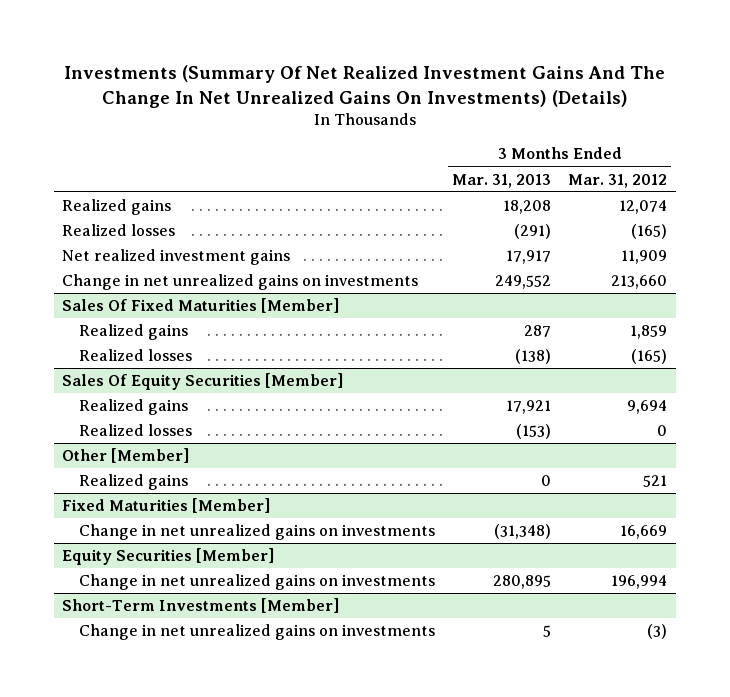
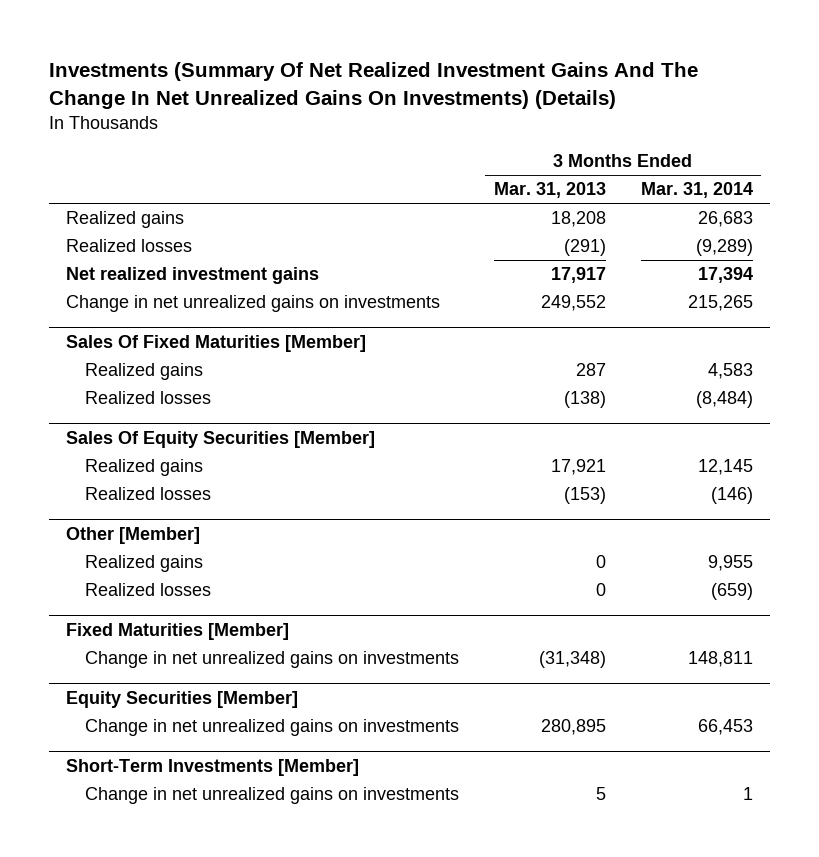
- | 3 Months Ended Mar. 31, 2013 | 3 Months Ended Mar. 31, 2012
+ | 3 Months Ended Mar. 31, 2013 | 3 Months Ended Mar. 31, 2014
@ Other [Member]
+ Realized losses | 0 | (659)

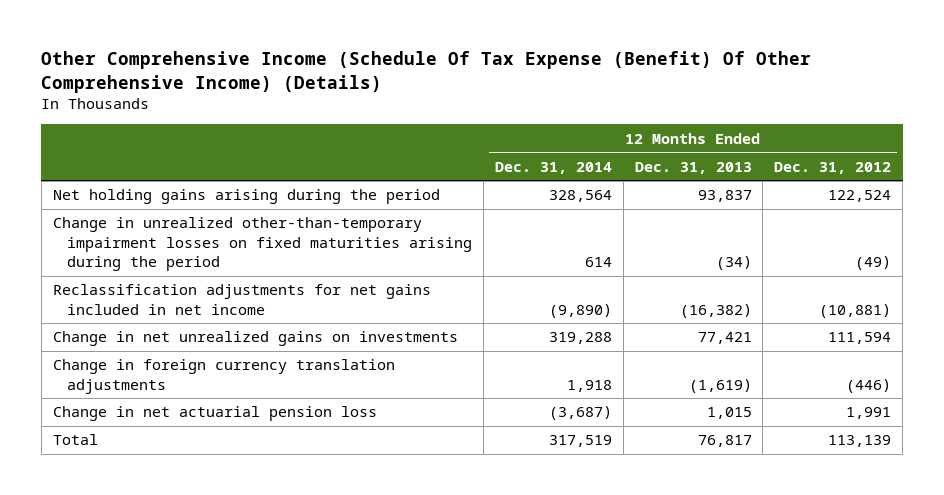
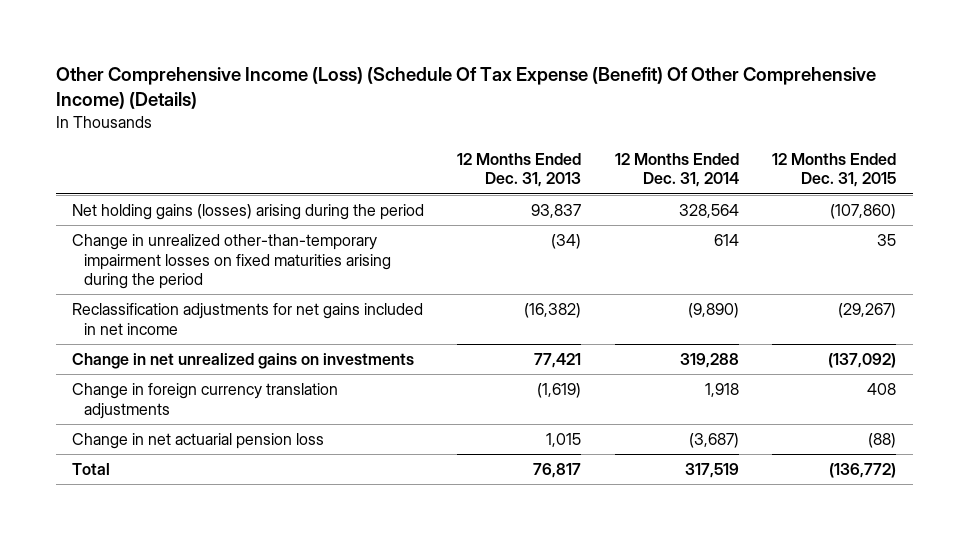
- Other Comprehensive Income (Schedule Of Tax Expense (Benefit) Of Other Comprehensive Income) (Details)
+ Other Comprehensive Income (Loss) (Schedule Of Tax Expense (Benefit) Of Other Comprehensive Income) (Details)
- | 12 Months Ended Dec. 31, 2014 | 12 Months Ended Dec. 31, 2013 | 12 Months Ended Dec. 31, 2012
+ | 12 Months Ended Dec. 31, 2013 | 12 Months Ended Dec. 31, 2014 | 12 Months Ended Dec. 31, 2015
- Net holding gains arising during the period | 328,564 | 93,837 | 122,524
+ Net holding gains (losses) arising during the period | 93,837 | 328,564 | (107,860)

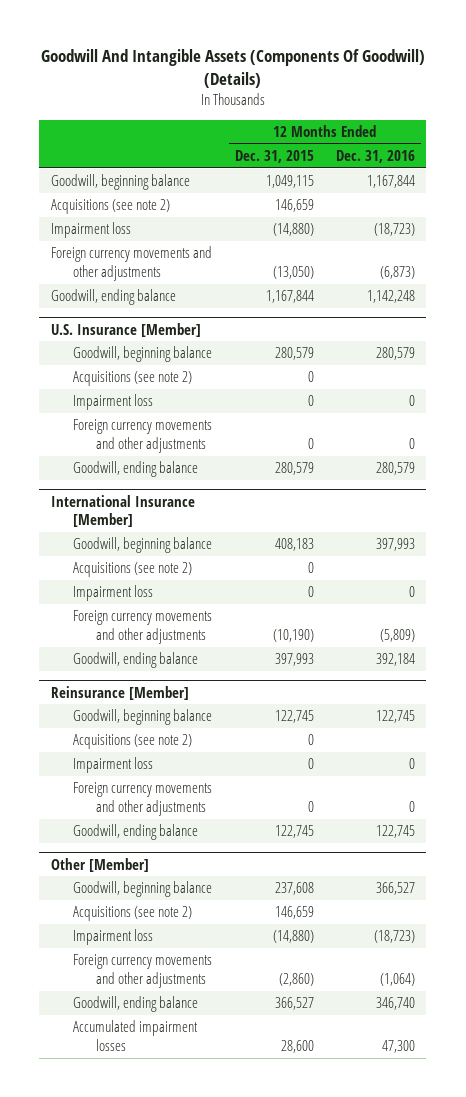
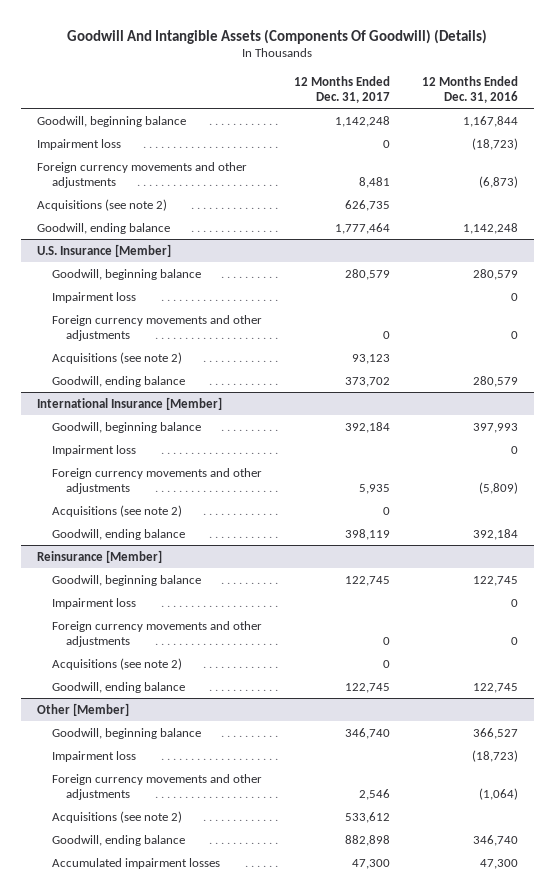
- | 12 Months Ended Dec. 31, 2015 | 12 Months Ended Dec. 31, 2016
+ | 12 Months Ended Dec. 31, 2017 | 12 Months Ended Dec. 31, 2016
moved down: Acquisitions (see note 2) | 626,735 |
@ U.S. Insurance [Member]
moved down: Acquisitions (see note 2) | 93,123 |
@ International Insurance [Member]
moved down: Acquisitions (see note 2) | 0 |
@ Reinsurance [Member]
moved down: Acquisitions (see note 2) | 0 |
@ Other [Member]
moved down: Acquisitions (see note 2) | 533,612 |

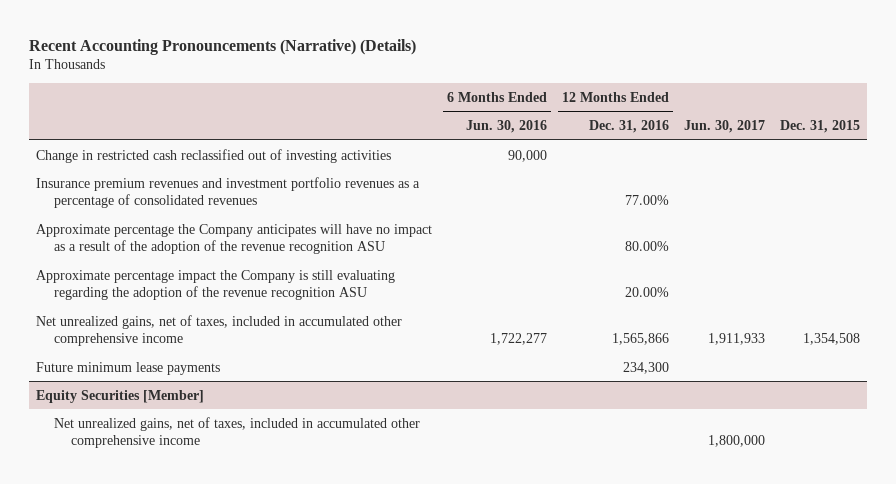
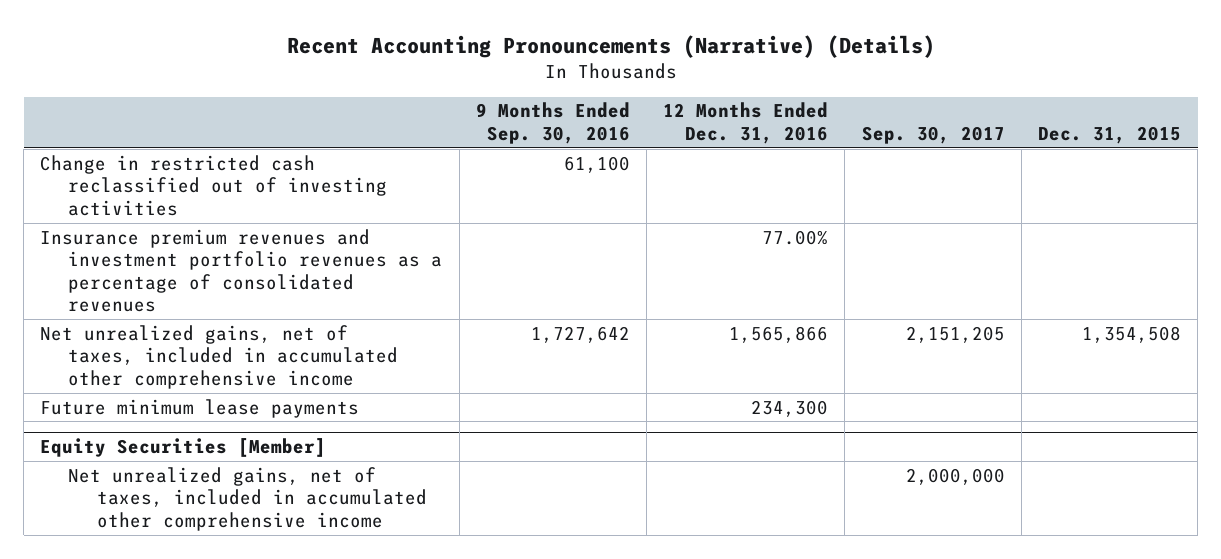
- | 6 Months Ended Jun. 30, 2016 | 12 Months Ended Dec. 31, 2016 | Jun. 30, 2017 | Dec. 31, 2015
+ | 9 Months Ended Sep. 30, 2016 | 12 Months Ended Dec. 31, 2016 | Sep. 30, 2017 | Dec. 31, 2015
- Approximate percentage the Company anticipates will have no impact as a result of the adoption of the revenue recognition ASU | | 80.00% | |
- Approximate percentage impact the Company is still evaluating regarding the adoption of the revenue recognition ASU | | 20.00% | |

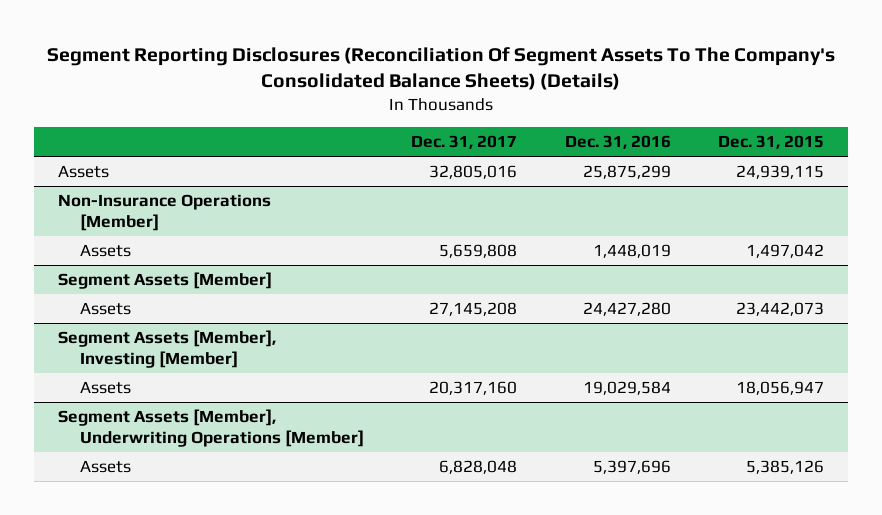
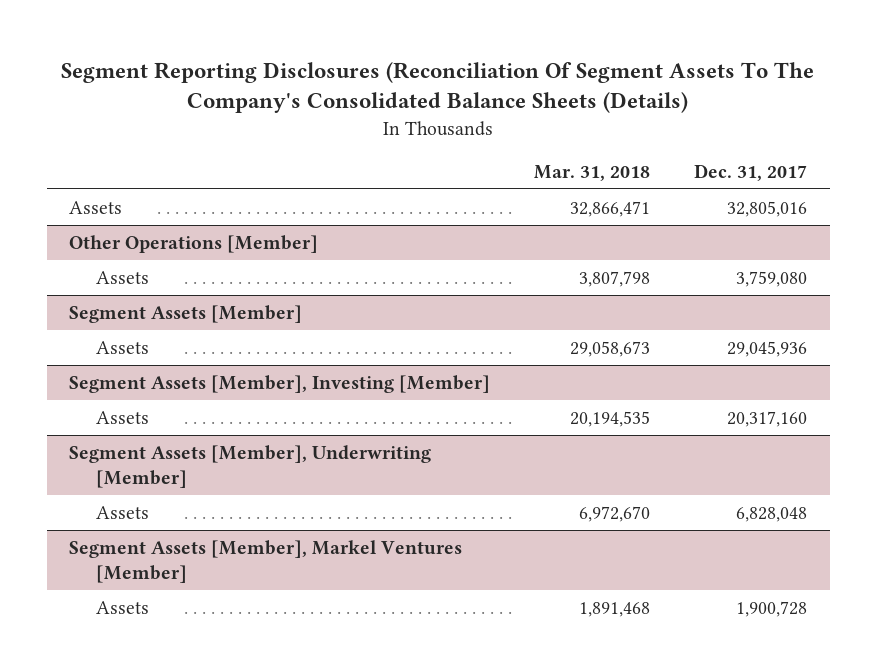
- Segment Reporting Disclosures (Reconciliation Of Segment Assets To The Company's Consolidated Balance Sheets) (Details)
+ Segment Reporting Disclosures (Reconciliation Of Segment Assets To The Company's Consolidated Balance Sheets (Details)
- | Dec. 31, 2017 | Dec. 31, 2016 | Dec. 31, 2015
+ | Mar. 31, 2018 | Dec. 31, 2017
- Non-Insurance Operations [Member]
- Assets | 5,659,808 | 1,448,019 | 1,497,042
+ Other Operations [Member]
+ Assets | 3,807,798 | 3,759,080
@ Segment Assets [Member]
- Assets | 27,145,208 | 24,427,280 | 23,442,073
+ Assets | 29,058,673 | 29,045,936
- Segment Assets [Member], Underwriting Operations [Member]
+ Segment Assets [Member], Underwriting [Member]
+ Segment Assets [Member], Markel Ventures [Member]
+ Assets | 1,891,468 | 1,900,728

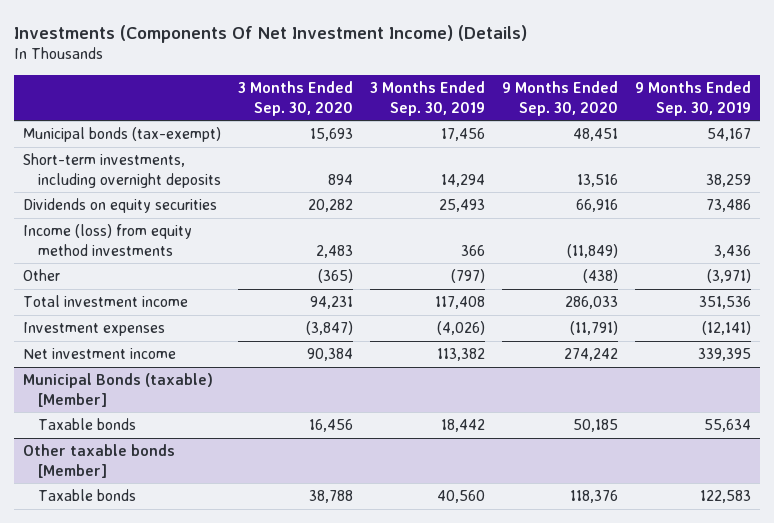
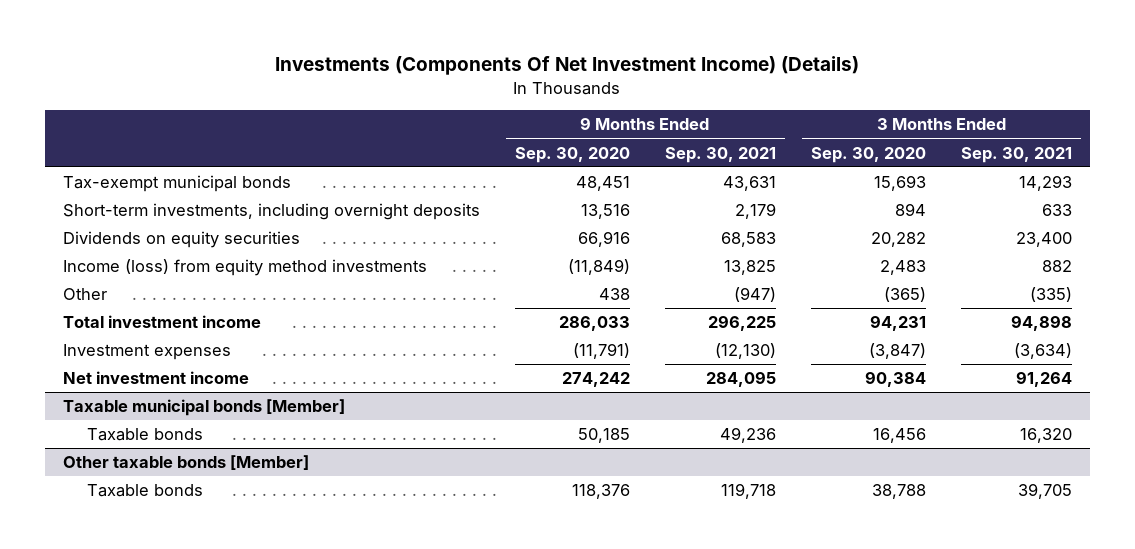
- | 3 Months Ended Sep. 30, 2020 | 3 Months Ended Sep. 30, 2019 | 9 Months Ended Sep. 30, 2020 | 9 Months Ended Sep. 30, 2019
+ | 9 Months Ended Sep. 30, 2020 | 9 Months Ended Sep. 30, 2021 | 3 Months Ended Sep. 30, 2020 | 3 Months Ended Sep. 30, 2021
- Municipal bonds (tax-exempt) | 15,693 | 17,456 | 48,451 | 54,167
+ Tax-exempt municipal bonds | 48,451 | 43,631 | 15,693 | 14,293
- Other | (365) | (797) | (438) | (3,971)
+ Other | 438 | (947) | (365) | (335)
- Municipal Bonds (taxable) [Member]
+ Taxable municipal bonds [Member]

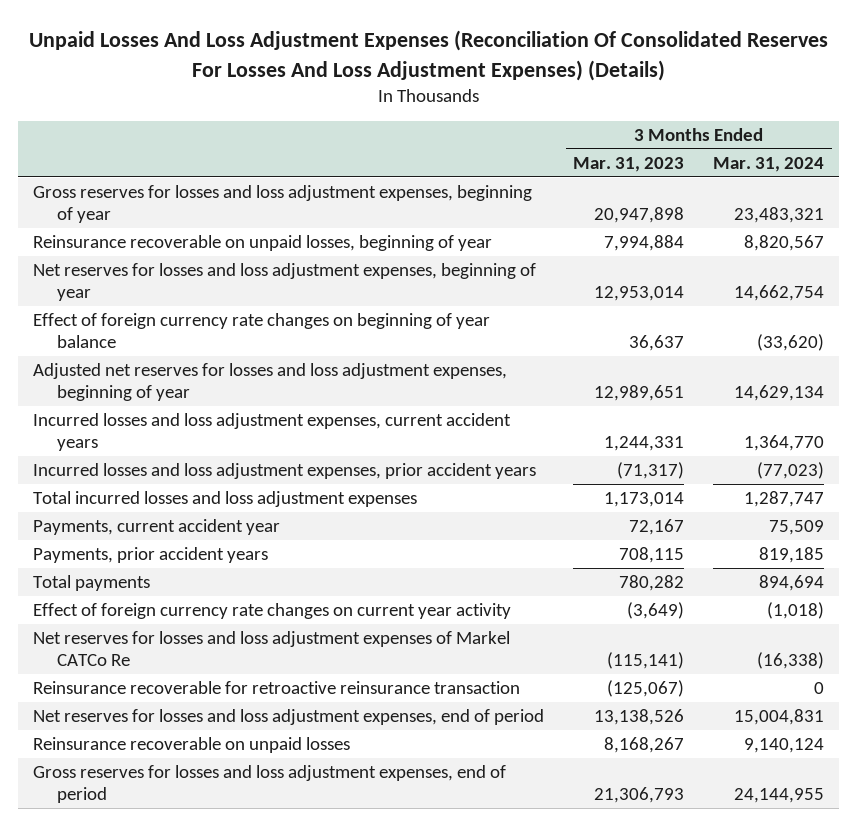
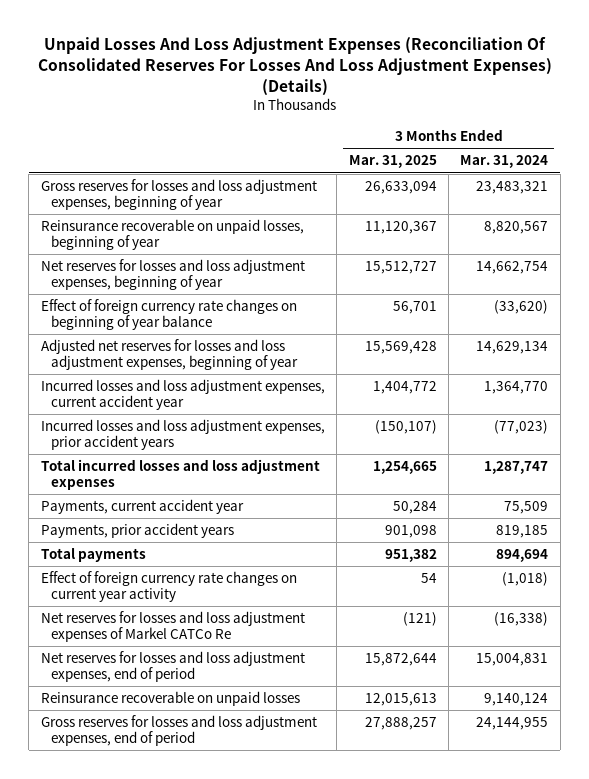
- | 3 Months Ended Mar. 31, 2023 | 3 Months Ended Mar. 31, 2024
+ | 3 Months Ended Mar. 31, 2025 | 3 Months Ended Mar. 31, 2024
- Incurred losses and loss adjustment expenses, current accident years | 1,244,331 | 1,364,770
+ Incurred losses and loss adjustment expenses, current accident year | 1,404,772 | 1,364,770
- Reinsurance recoverable for retroactive reinsurance transaction | (125,067) | 0

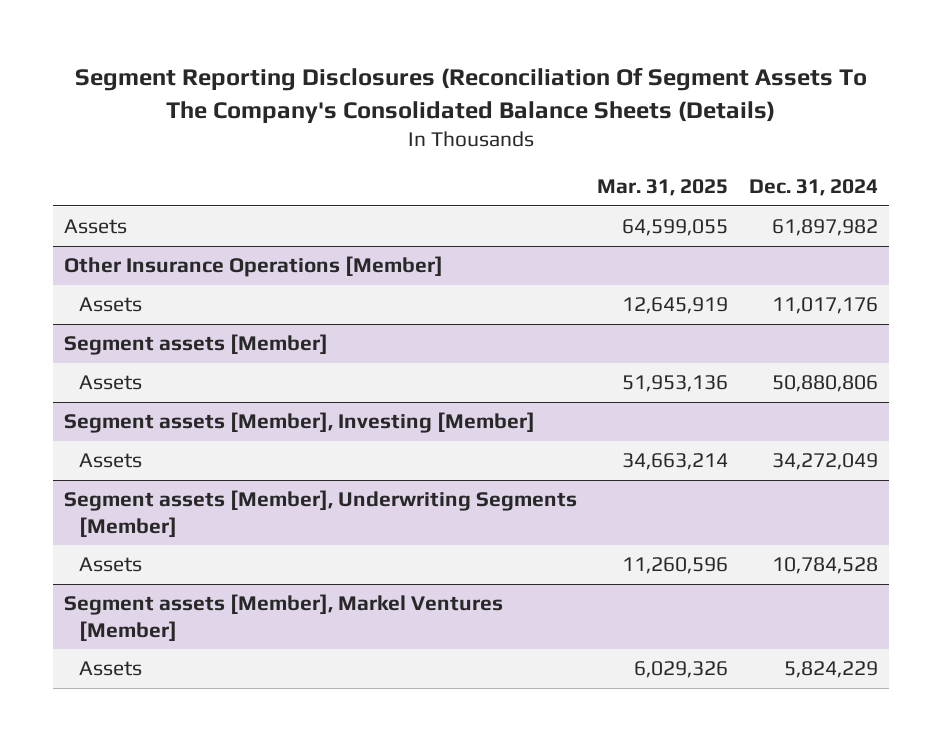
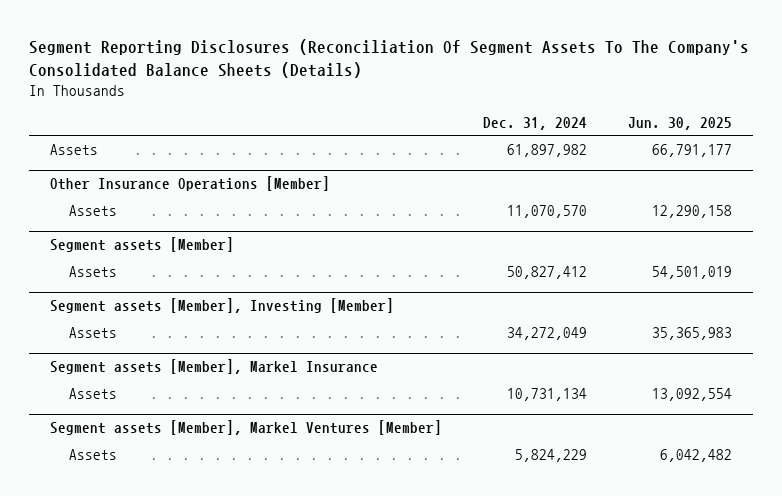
- | Mar. 31, 2025 | Dec. 31, 2024
+ | Dec. 31, 2024 | Jun. 30, 2025
@ Other Insurance Operations [Member]
- Assets | 12,645,919 | 11,017,176
+ Assets | 11,070,570 | 12,290,158
@ Segment assets [Member]
- Assets | 51,953,136 | 50,880,806
+ Assets | 50,827,412 | 54,501,019
- Segment assets [Member], Underwriting Segments [Member]
- Assets | 11,260,596 | 10,784,528
+ Segment assets [Member], Markel Insurance
+ Assets | 10,731,134 | 13,092,554

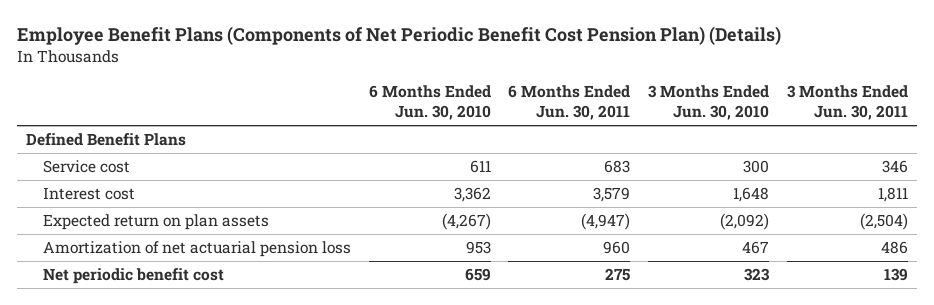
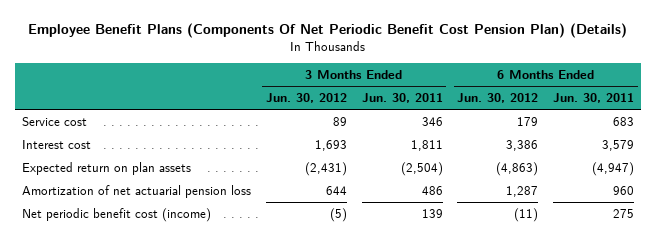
- Employee Benefit Plans (Components of Net Periodic Benefit Cost Pension Plan) (Details)
+ Employee Benefit Plans (Components Of Net Periodic Benefit Cost Pension Plan) (Details)
- | 6 Months Ended Jun. 30, 2010 | 6 Months Ended Jun. 30, 2011 | 3 Months Ended Jun. 30, 2010 | 3 Months Ended Jun. 30, 2011
+ | 3 Months Ended Jun. 30, 2012 | 3 Months Ended Jun. 30, 2011 | 6 Months Ended Jun. 30, 2012 | 6 Months Ended Jun. 30, 2011
- Defined Benefit Plans
- Net periodic benefit cost | 659 | 275 | 323 | 139
+ Net periodic benefit cost (income) | (5) | 139 | (11) | 275

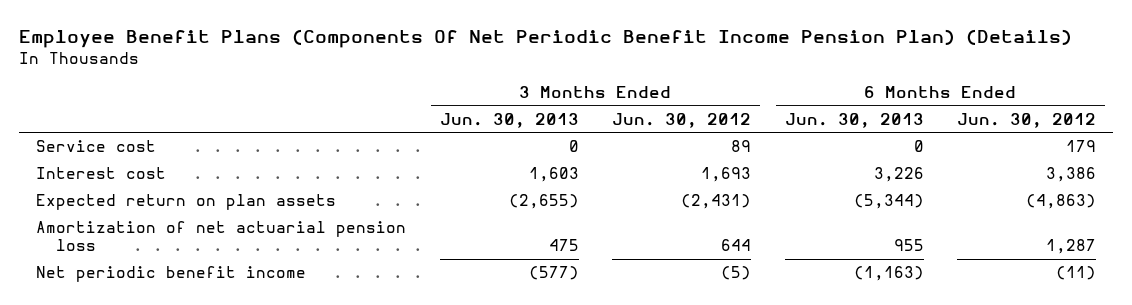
- Employee Benefit Plans (Components Of Net Periodic Benefit Cost Pension Plan) (Details)
+ Employee Benefit Plans (Components Of Net Periodic Benefit Income Pension Plan) (Details)
- | 3 Months Ended Jun. 30, 2012 | 3 Months Ended Jun. 30, 2011 | 6 Months Ended Jun. 30, 2012 | 6 Months Ended Jun. 30, 2011
+ | 3 Months Ended Jun. 30, 2013 | 3 Months Ended Jun. 30, 2012 | 6 Months Ended Jun. 30, 2013 | 6 Months Ended Jun. 30, 2012
- Net periodic benefit cost (income) | (5) | 139 | (11) | 275
+ Net periodic benefit income | (577) | (5) | (1,163) | (11)

